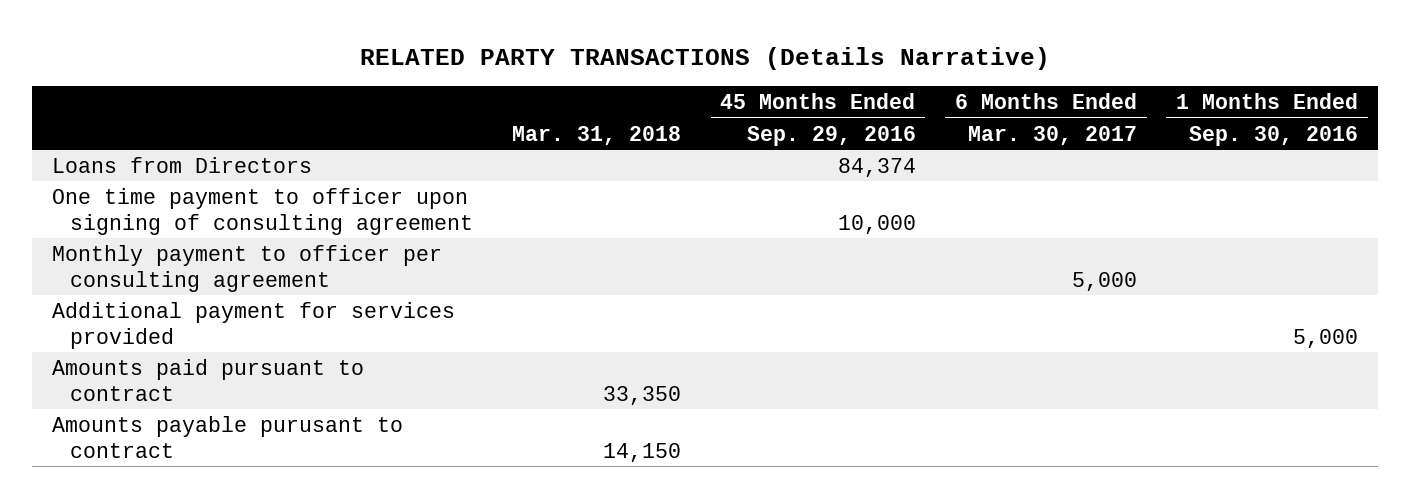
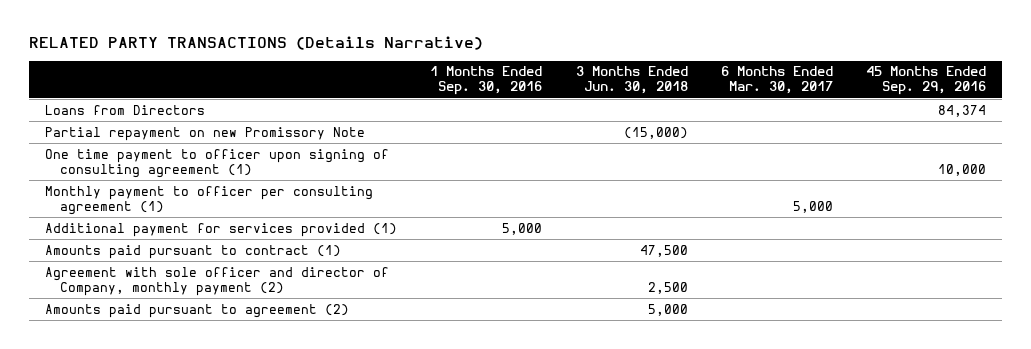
- | Mar. 31, 2018 | 45 Months Ended Sep. 29, 2016 | 6 Months Ended Mar. 30, 2017 | 1 Months Ended Sep. 30, 2016
+ | 1 Months Ended Sep. 30, 2016 | 3 Months Ended Jun. 30, 2018 | 6 Months Ended Mar. 30, 2017 | 45 Months Ended Sep. 29, 2016
- One time payment to officer upon signing of consulting agreement | | 10,000 | |
- Monthly payment to officer per consulting agreement | | | 5,000 |
- Additional payment for services provided | | | | 5,000
- Amounts paid pursuant to contract | 33,350 | | |
- Amounts payable purusant to contract | 14,150 | | |
+ Partial repayment on new Promissory Note | | (15,000) | |
+ One time payment to officer upon signing of consulting agreement (1) | | | | 10,000
+ Monthly payment to officer per consulting agreement (1) | | | 5,000 |
+ Additional payment for services provided (1) | 5,000 | | |
+ Amounts paid pursuant to contract (1) | | 47,500 | |
+ Agreement with sole officer and director of Company, monthly payment (2) | | 2,500 | |
+ Amounts paid pursuant to agreement (2) | | 5,000 | |

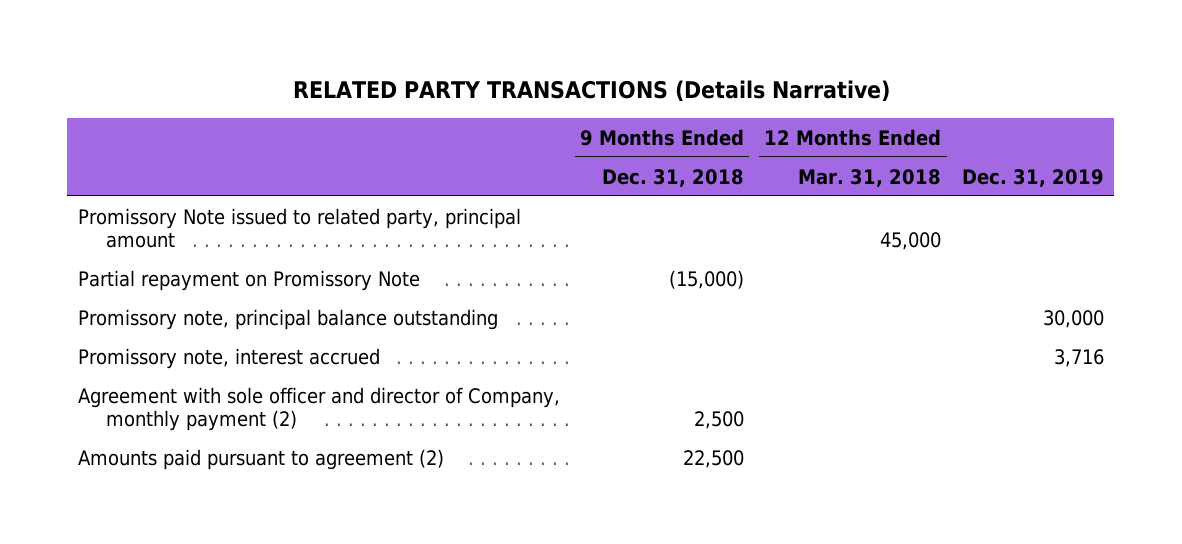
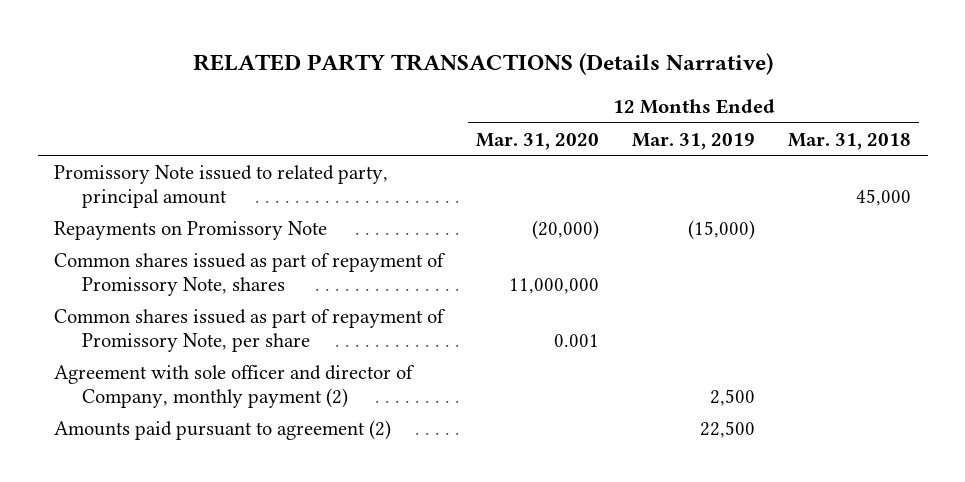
- | 9 Months Ended Dec. 31, 2018 | 12 Months Ended Mar. 31, 2018 | Dec. 31, 2019
+ | 12 Months Ended Mar. 31, 2020 | 12 Months Ended Mar. 31, 2019 | 12 Months Ended Mar. 31, 2018
- Partial repayment on Promissory Note | (15,000) | |
- Promissory note, principal balance outstanding | | | 30,000
- Promissory note, interest accrued | | | 3,716
+ Repayments on Promissory Note | (20,000) | (15,000) |
+ Common shares issued as part of repayment of Promissory Note, shares | 11,000,000 | |
+ Common shares issued as part of repayment of Promissory Note, per share | 0.001 | |

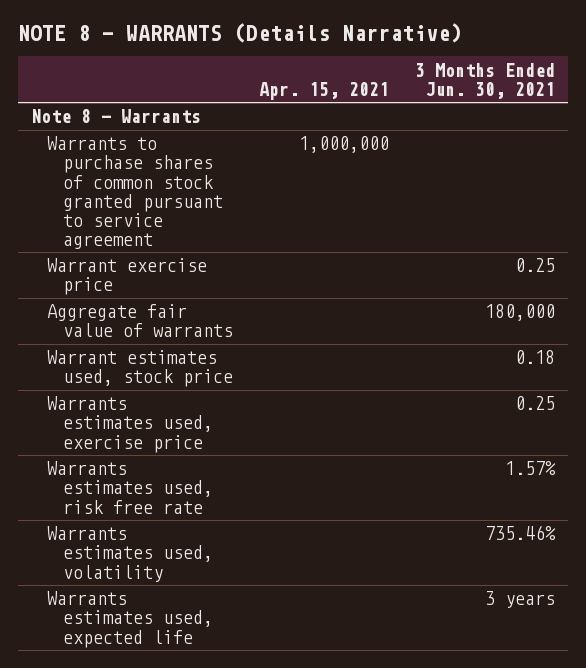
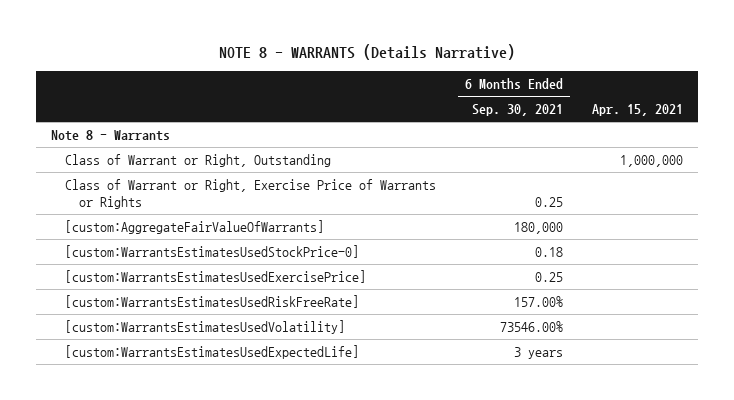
- | Apr. 15, 2021 | 3 Months Ended Jun. 30, 2021
+ | 6 Months Ended Sep. 30, 2021 | Apr. 15, 2021
- Warrants to purchase shares of common stock granted pursuant to service agreement | 1,000,000 |
- Warrant exercise price | | 0.25
- Aggregate fair value of warrants | | 180,000
- Warrant estimates used, stock price | | 0.18
- Warrants estimates used, exercise price | | 0.25
- Warrants estimates used, risk free rate | | 1.57%
- Warrants estimates used, volatility | | 735.46%
- Warrants estimates used, expected life | | 3 years
+ Class of Warrant or Right, Outstanding | | 1,000,000
+ Class of Warrant or Right, Exercise Price of Warrants or Rights | 0.25 |
+ [custom:AggregateFairValueOfWarrants] | 180,000 |
+ [custom:WarrantsEstimatesUsedStockPrice-0] | 0.18 |
+ [custom:WarrantsEstimatesUsedExercisePrice] | 0.25 |
+ [custom:WarrantsEstimatesUsedRiskFreeRate] | 157.00% |
+ [custom:WarrantsEstimatesUsedVolatility] | 73546.00% |
+ [custom:WarrantsEstimatesUsedExpectedLife] | 3 years |

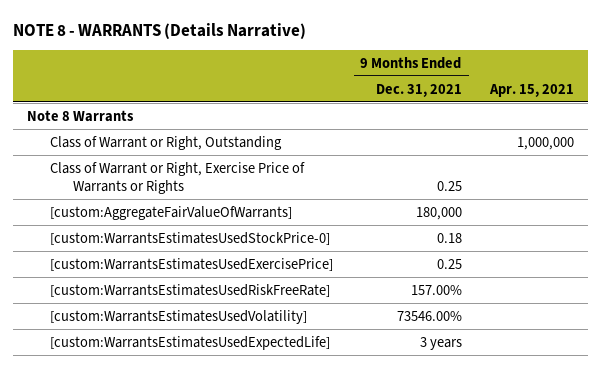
- | 6 Months Ended Sep. 30, 2021 | Apr. 15, 2021
+ | 9 Months Ended Dec. 31, 2021 | Apr. 15, 2021
- Note 8 - Warrants
+ Note 8 Warrants

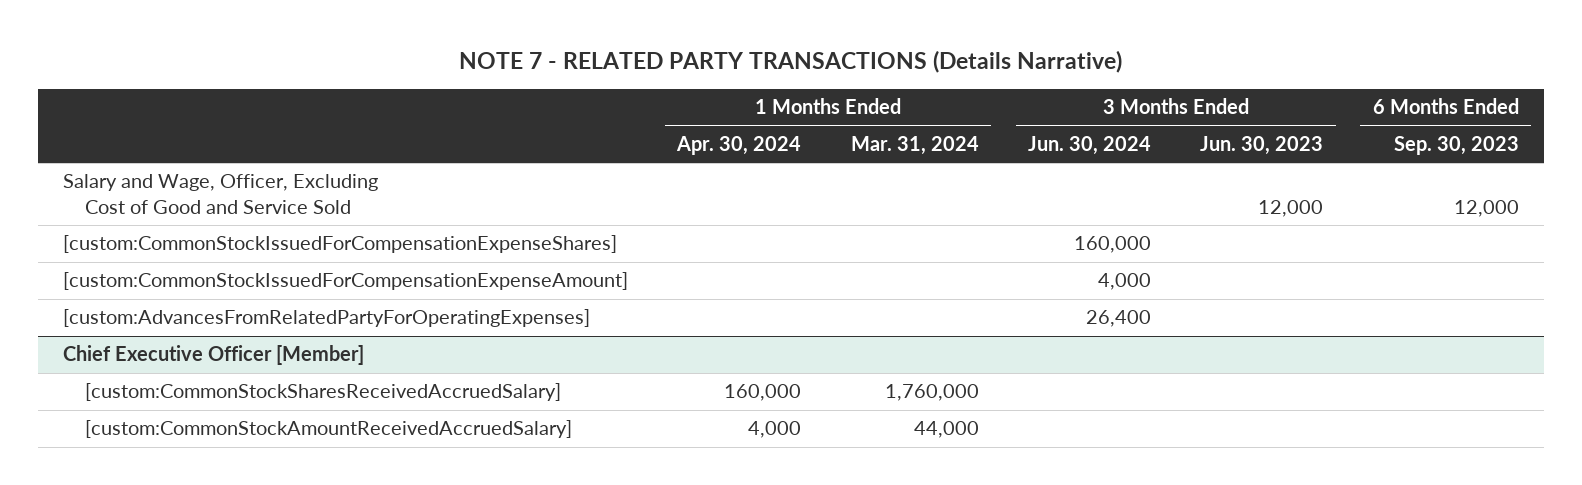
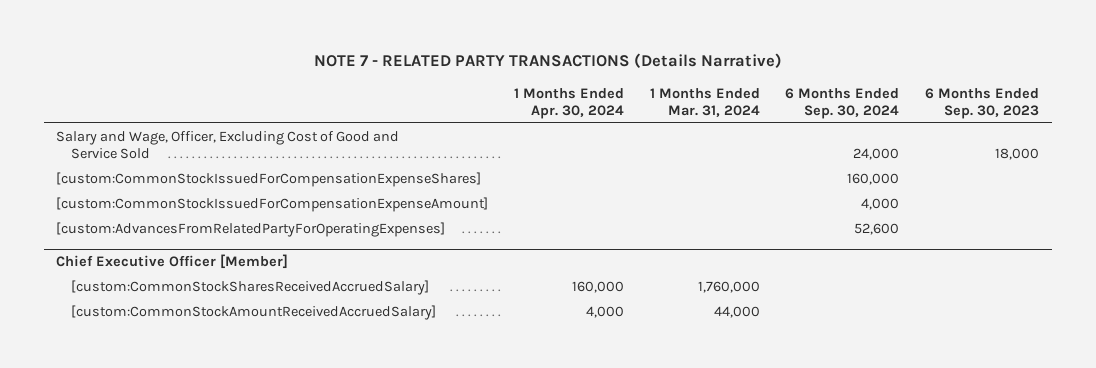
- | 1 Months Ended Apr. 30, 2024 | 1 Months Ended Mar. 31, 2024 | 3 Months Ended Jun. 30, 2024 | 3 Months Ended Jun. 30, 2023 | 6 Months Ended Sep. 30, 2023
+ | 1 Months Ended Apr. 30, 2024 | 1 Months Ended Mar. 31, 2024 | 6 Months Ended Sep. 30, 2024 | 6 Months Ended Sep. 30, 2023
- Salary and Wage, Officer, Excluding Cost of Good and Service Sold | | | | 12,000 | 12,000
+ Salary and Wage, Officer, Excluding Cost of Good and Service Sold | | | 24,000 | 18,000

